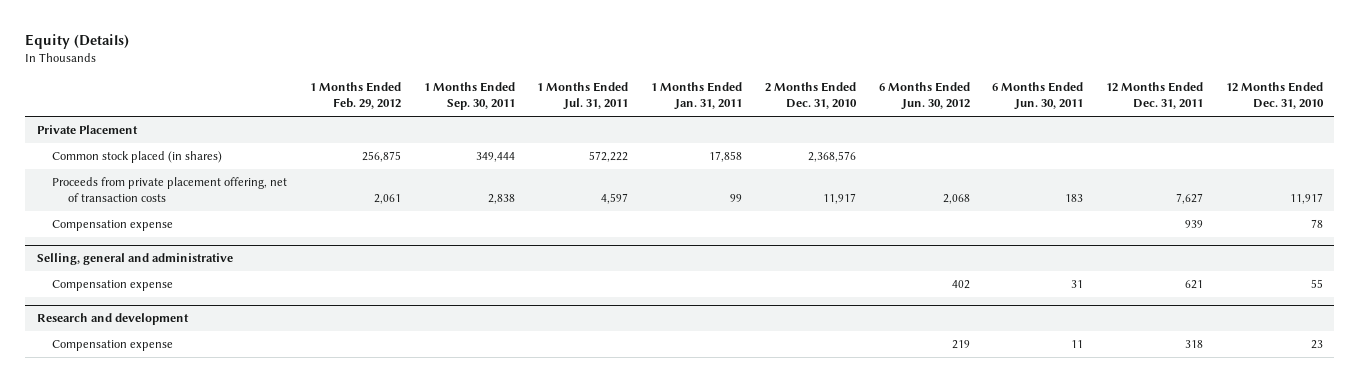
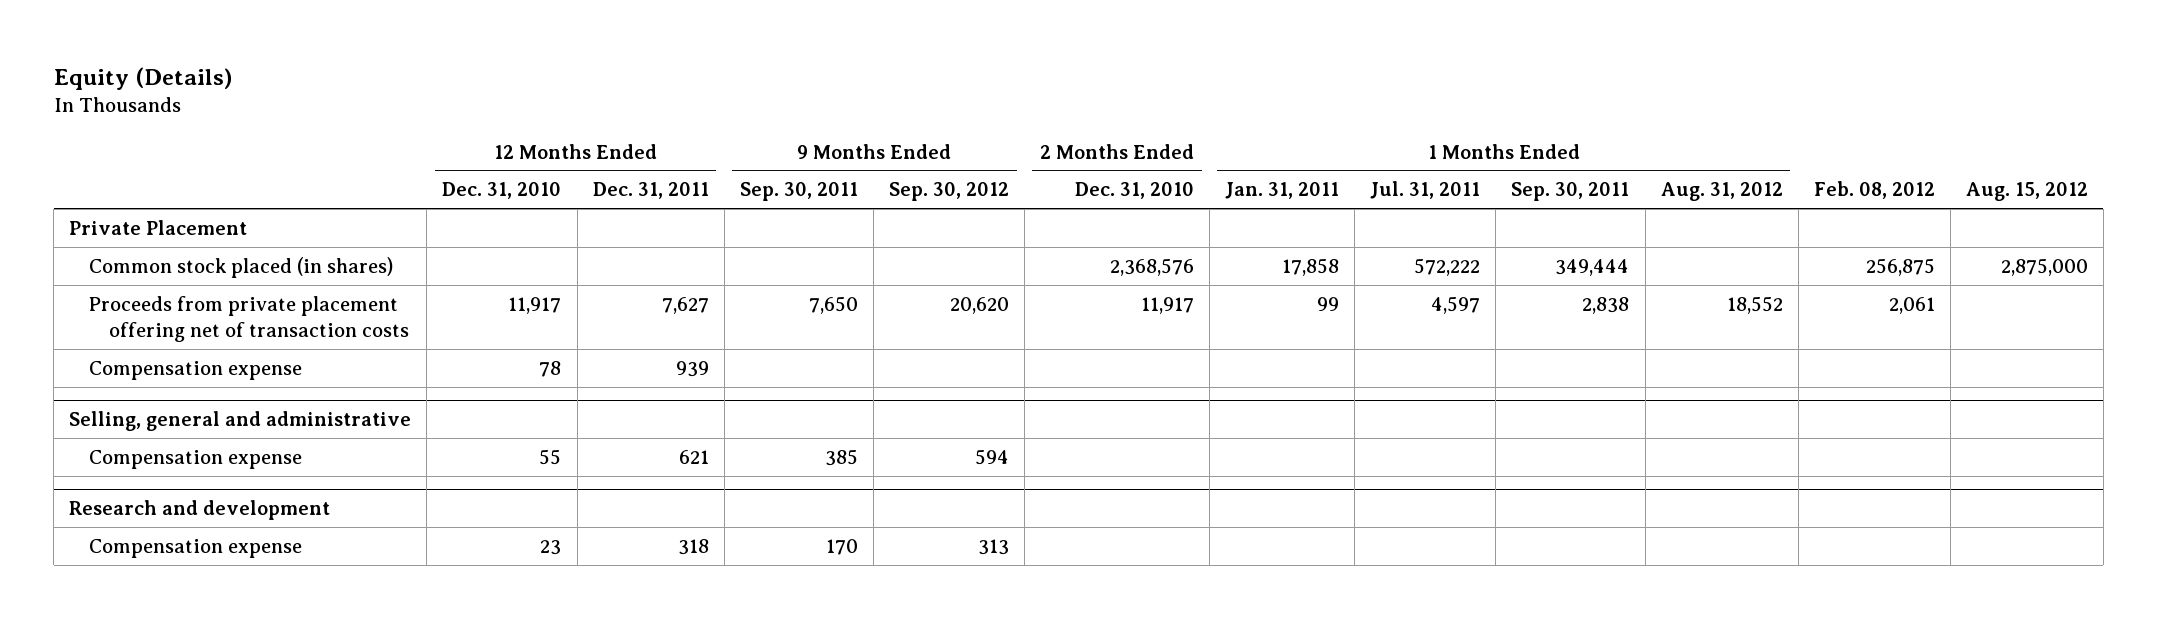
- | 1 Months Ended Feb. 29, 2012 | 1 Months Ended Sep. 30, 2011 | 1 Months Ended Jul. 31, 2011 | 1 Months Ended Jan. 31, 2011 | 2 Months Ended Dec. 31, 2010 | 6 Months Ended Jun. 30, 2012 | 6 Months Ended Jun. 30, 2011 | 12 Months Ended Dec. 31, 2011 | 12 Months Ended Dec. 31, 2010
+ | 12 Months Ended Dec. 31, 2010 | 12 Months Ended Dec. 31, 2011 | 9 Months Ended Sep. 30, 2011 | 9 Months Ended Sep. 30, 2012 | 2 Months Ended Dec. 31, 2010 | 1 Months Ended Jan. 31, 2011 | 1 Months Ended Jul. 31, 2011 | 1 Months Ended Sep. 30, 2011 | 1 Months Ended Aug. 31, 2012 | Feb. 08, 2012 | Aug. 15, 2012
- Proceeds from private placement offering, net of transaction costs | 2,061 | 2,838 | 4,597 | 99 | 11,917 | 2,068 | 183 | 7,627 | 11,917
+ Proceeds from private placement offering net of transaction costs | 11,917 | 7,627 | 7,650 | 20,620 | 11,917 | 99 | 4,597 | 2,838 | 18,552 | 2,061 |

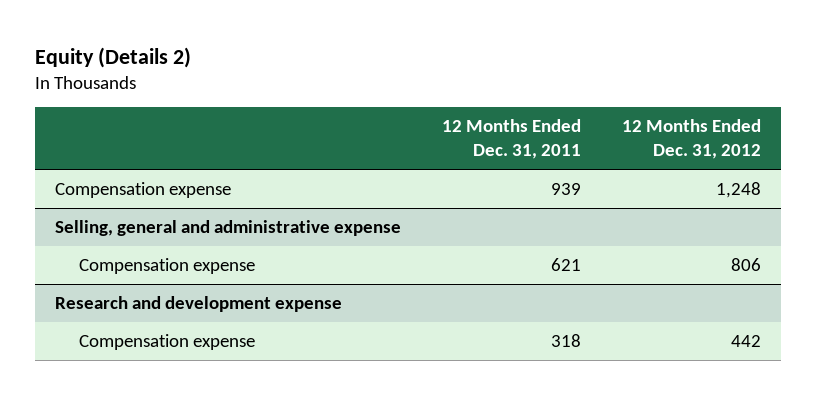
- Equity (Details)
+ Equity (Details 2)
- | 12 Months Ended Dec. 31, 2010 | 12 Months Ended Dec. 31, 2011 | 9 Months Ended Sep. 30, 2011 | 9 Months Ended Sep. 30, 2012 | 2 Months Ended Dec. 31, 2010 | 1 Months Ended Jan. 31, 2011 | 1 Months Ended Jul. 31, 2011 | 1 Months Ended Sep. 30, 2011 | 1 Months Ended Aug. 31, 2012 | Feb. 08, 2012 | Aug. 15, 2012
+ | 12 Months Ended Dec. 31, 2011 | 12 Months Ended Dec. 31, 2012
- Private Placement
- Common stock placed (in shares) | | | | | 2,368,576 | 17,858 | 572,222 | 349,444 | | 256,875 | 2,875,000
- Proceeds from private placement offering net of transaction costs | 11,917 | 7,627 | 7,650 | 20,620 | 11,917 | 99 | 4,597 | 2,838 | 18,552 | 2,061 |
- Selling, general and administrative
+ Selling, general and administrative expense
- Research and development
+ Research and development expense

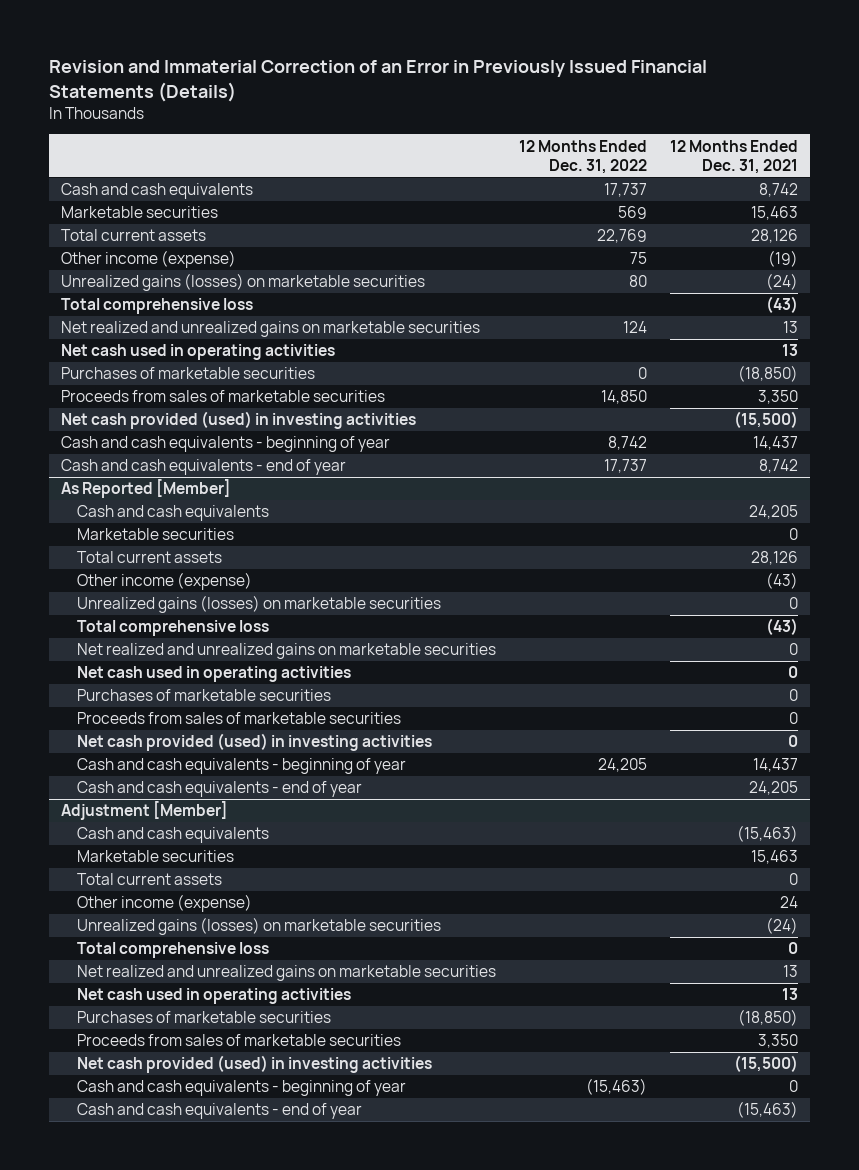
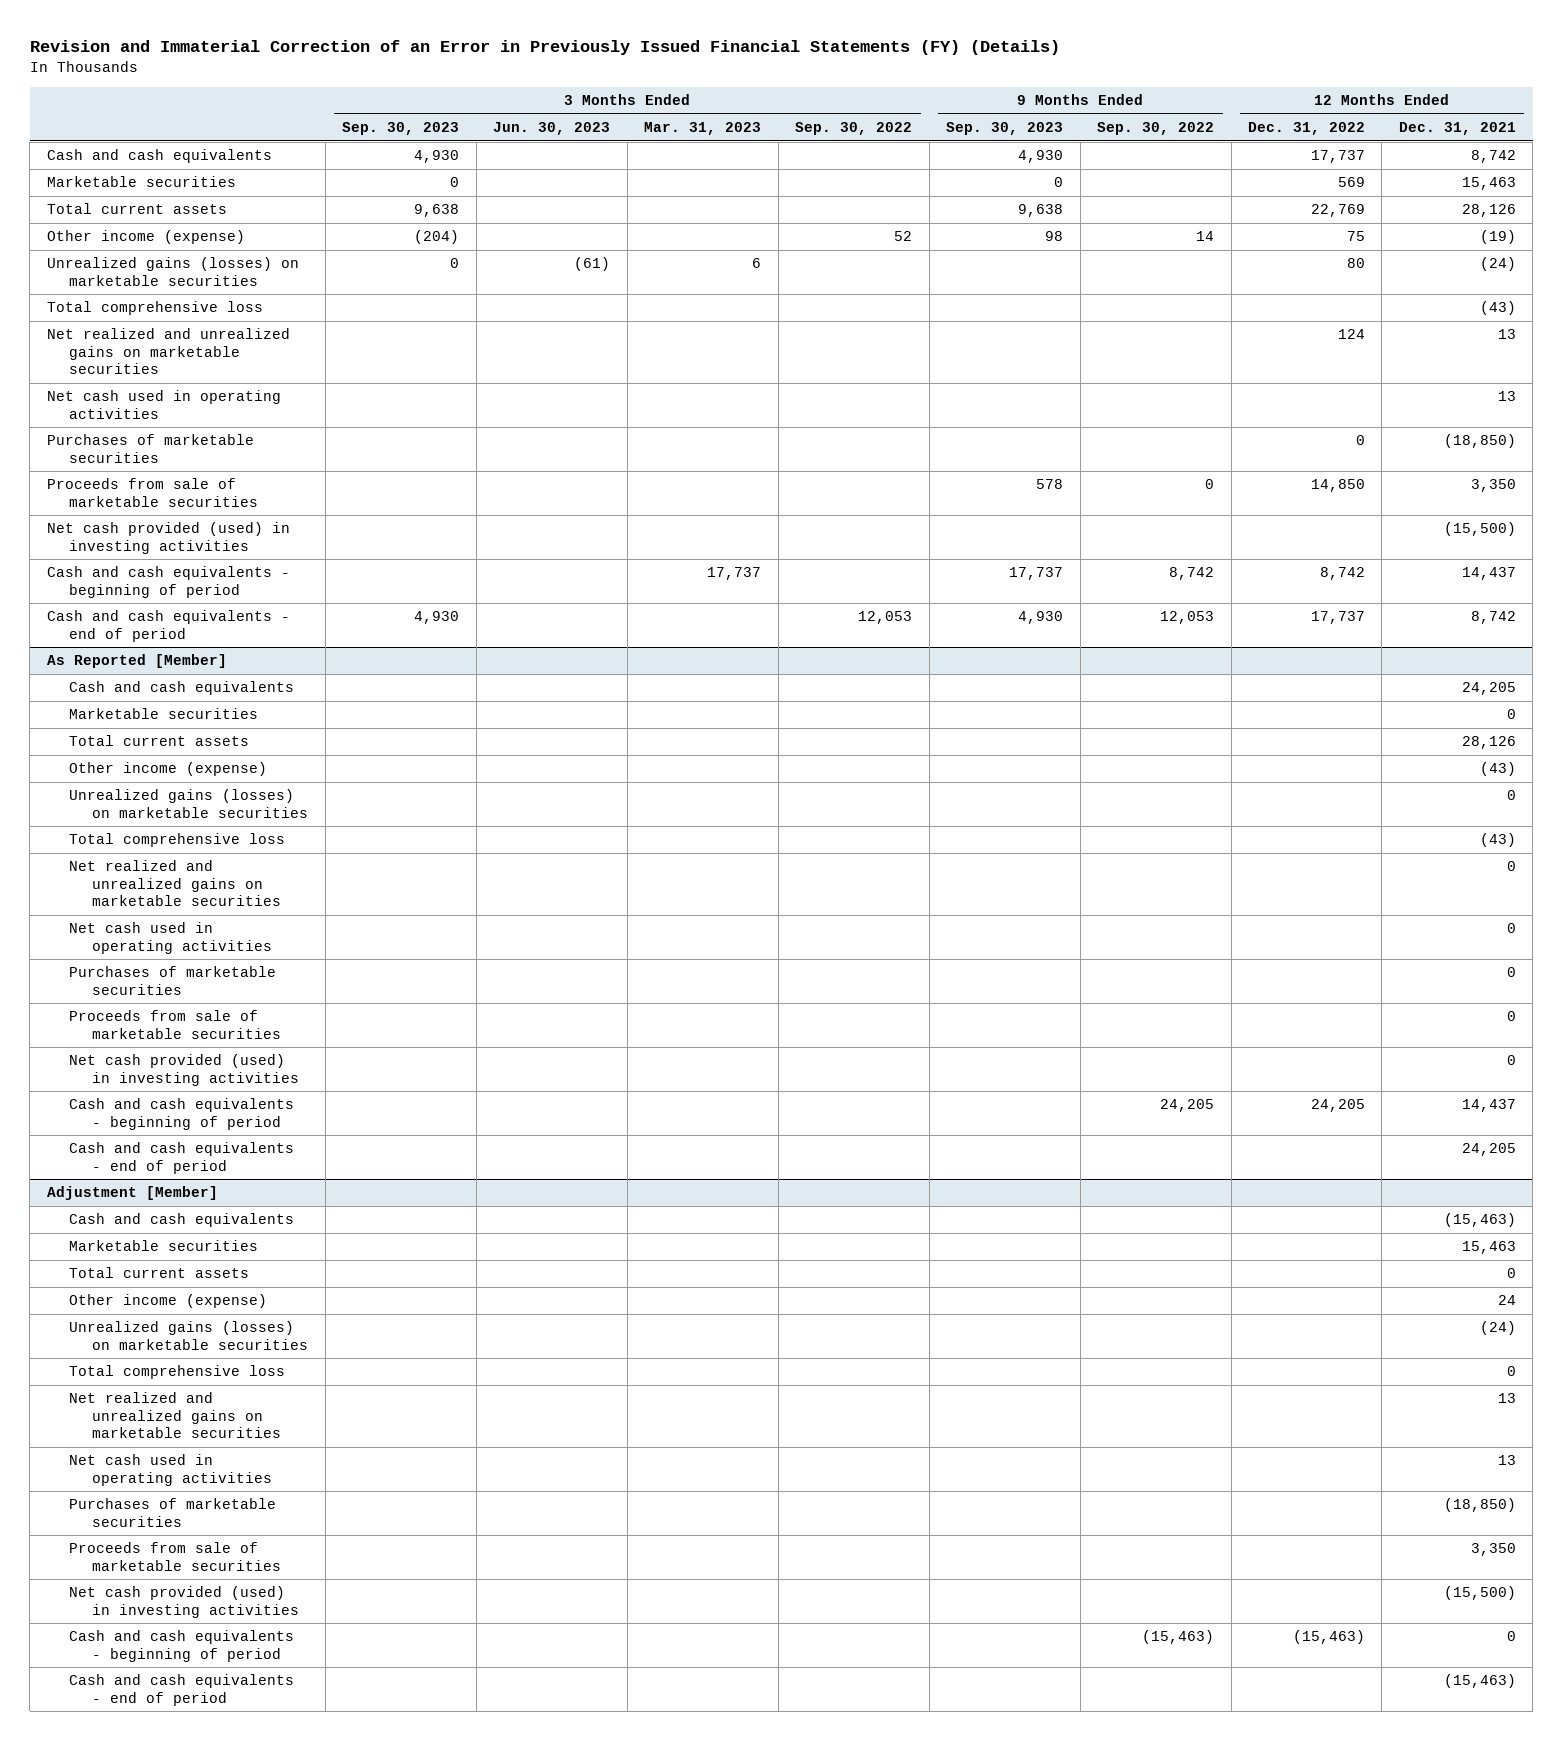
- Revision and Immaterial Correction of an Error in Previously Issued Financial Statements (Details)
+ Revision and Immaterial Correction of an Error in Previously Issued Financial Statements (FY) (Details)
- | 12 Months Ended Dec. 31, 2022 | 12 Months Ended Dec. 31, 2021
+ | 3 Months Ended Sep. 30, 2023 | 3 Months Ended Jun. 30, 2023 | 3 Months Ended Mar. 31, 2023 | 3 Months Ended Sep. 30, 2022 | 9 Months Ended Sep. 30, 2023 | 9 Months Ended Sep. 30, 2022 | 12 Months Ended Dec. 31, 2022 | 12 Months Ended Dec. 31, 2021
- Proceeds from sales of marketable securities | 14,850 | 3,350
+ Proceeds from sale of marketable securities | | | | | 578 | 0 | 14,850 | 3,350
- Cash and cash equivalents - beginning of year | 8,742 | 14,437
- Cash and cash equivalents - end of year | 17,737 | 8,742
+ Cash and cash equivalents - beginning of period | | | 17,737 | | 17,737 | 8,742 | 8,742 | 14,437
+ Cash and cash equivalents - end of period | 4,930 | | | 12,053 | 4,930 | 12,053 | 17,737 | 8,742
@ As Reported [Member]
- Proceeds from sales of marketable securities | | 0
+ Proceeds from sale of marketable securities | | | | | | | | 0
- Cash and cash equivalents - beginning of year | 24,205 | 14,437
- Cash and cash equivalents - end of year | | 24,205
+ Cash and cash equivalents - beginning of period | | | | | | 24,205 | 24,205 | 14,437
+ Cash and cash equivalents - end of period | | | | | | | | 24,205
@ Adjustment [Member]
- Proceeds from sales of marketable securities | | 3,350
+ Proceeds from sale of marketable securities | | | | | | | | 3,350
- Cash and cash equivalents - beginning of year | (15,463) | 0
- Cash and cash equivalents - end of year | | (15,463)
+ Cash and cash equivalents - beginning of period | | | | | | (15,463) | (15,463) | 0
+ Cash and cash equivalents - end of period | | | | | | | | (15,463)

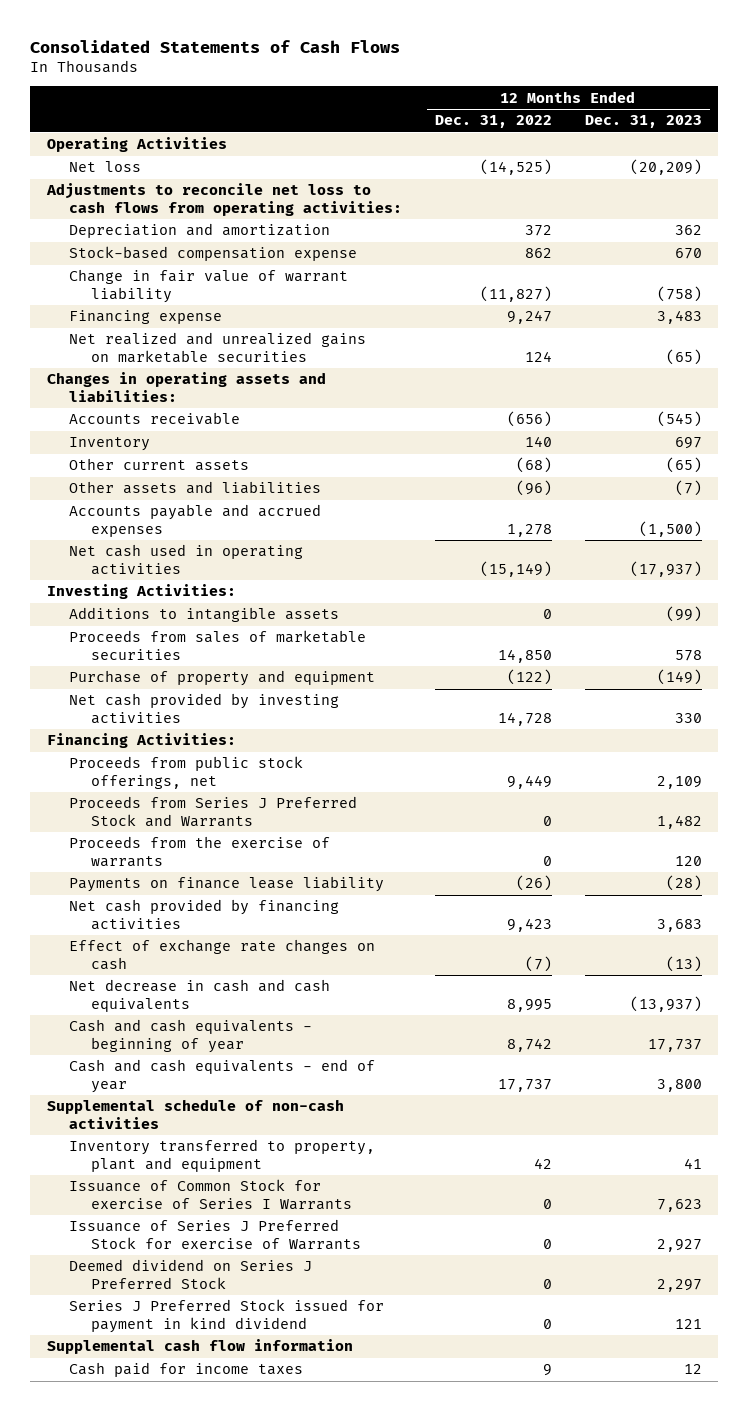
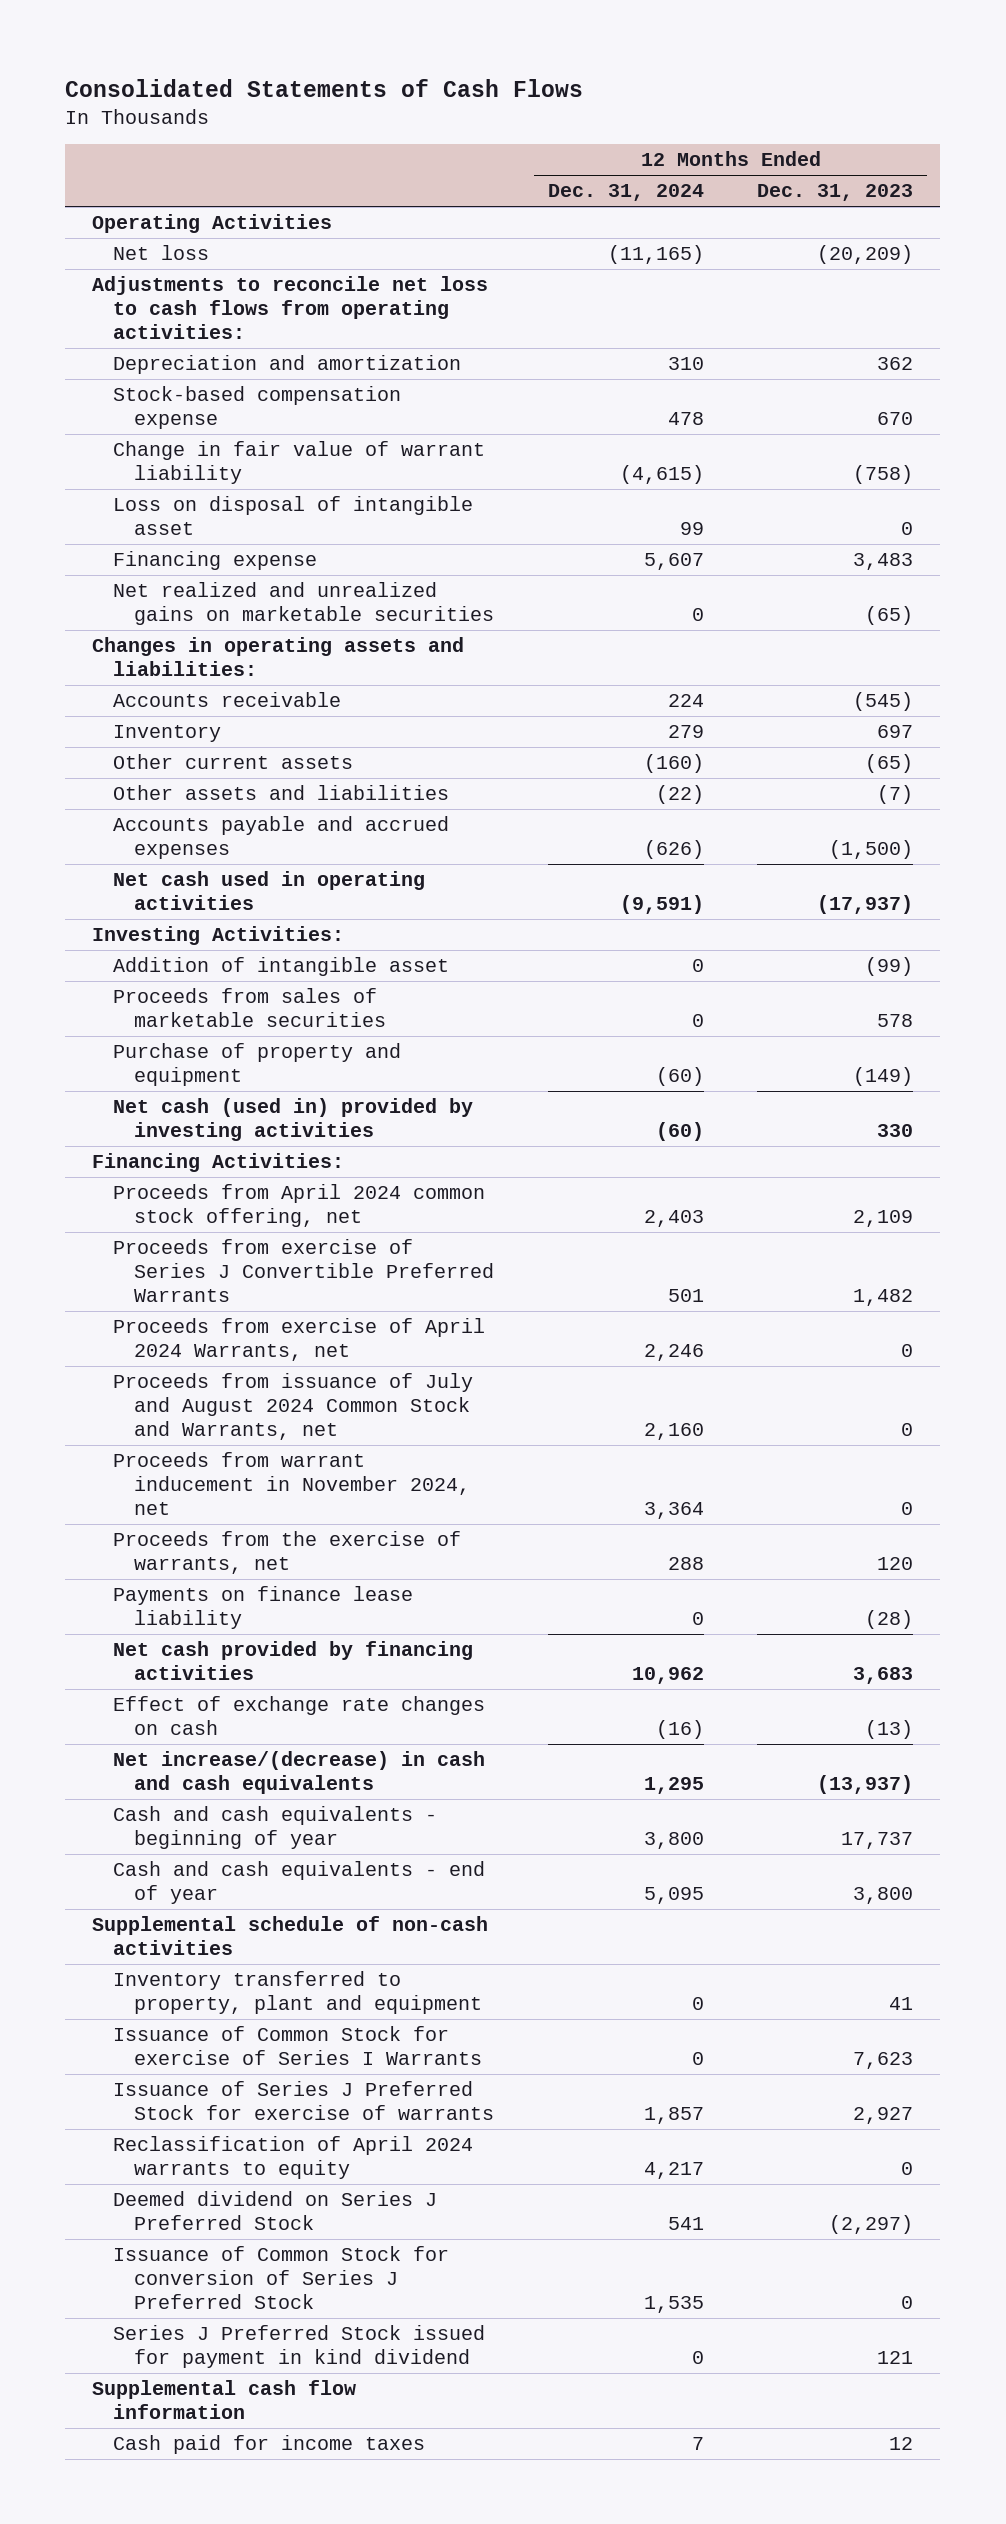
- | 12 Months Ended Dec. 31, 2022 | 12 Months Ended Dec. 31, 2023
+ | 12 Months Ended Dec. 31, 2024 | 12 Months Ended Dec. 31, 2023
+ Loss on disposal of intangible asset | 99 | 0
- Additions to intangible assets | 0 | (99)
+ Addition of intangible asset | 0 | (99)
- Net cash provided by investing activities | 14,728 | 330
+ Net cash (used in) provided by investing activities | (60) | 330
- Proceeds from public stock offerings, net | 9,449 | 2,109
- Proceeds from Series J Preferred Stock and Warrants | 0 | 1,482
- Proceeds from the exercise of warrants | 0 | 120
+ Proceeds from April 2024 common stock offering, net | 2,403 | 2,109
+ Proceeds from exercise of Series J Convertible Preferred Warrants | 501 | 1,482
+ Proceeds from exercise of April 2024 Warrants, net | 2,246 | 0
+ Proceeds from issuance of July and August 2024 Common Stock and Warrants, net | 2,160 | 0
+ Proceeds from warrant inducement in November 2024, net | 3,364 | 0
+ Proceeds from the exercise of warrants, net | 288 | 120
- Net decrease in cash and cash equivalents | 8,995 | (13,937)
+ Net increase/(decrease) in cash and cash equivalents | 1,295 | (13,937)
- Issuance of Series J Preferred Stock for exercise of Warrants | 0 | 2,927
- Deemed dividend on Series J Preferred Stock | 0 | 2,297
+ Issuance of Series J Preferred Stock for exercise of warrants | 1,857 | 2,927
+ Reclassification of April 2024 warrants to equity | 4,217 | 0
+ Deemed dividend on Series J Preferred Stock | 541 | (2,297)
+ Issuance of Common Stock for conversion of Series J Preferred Stock | 1,535 | 0

